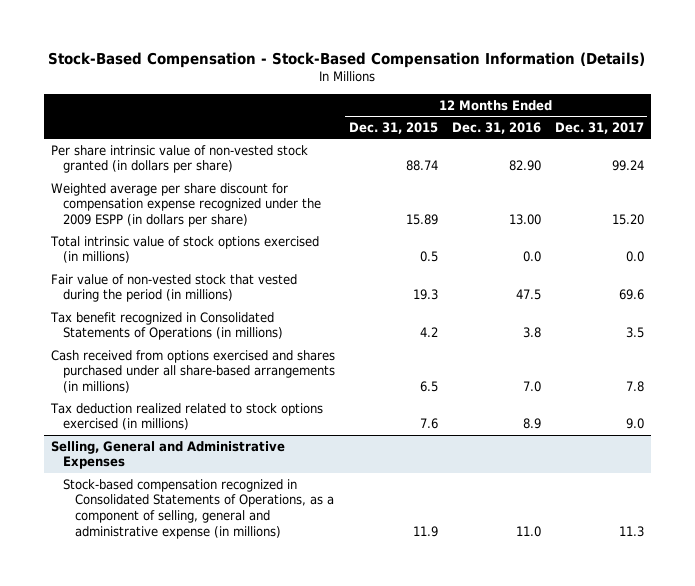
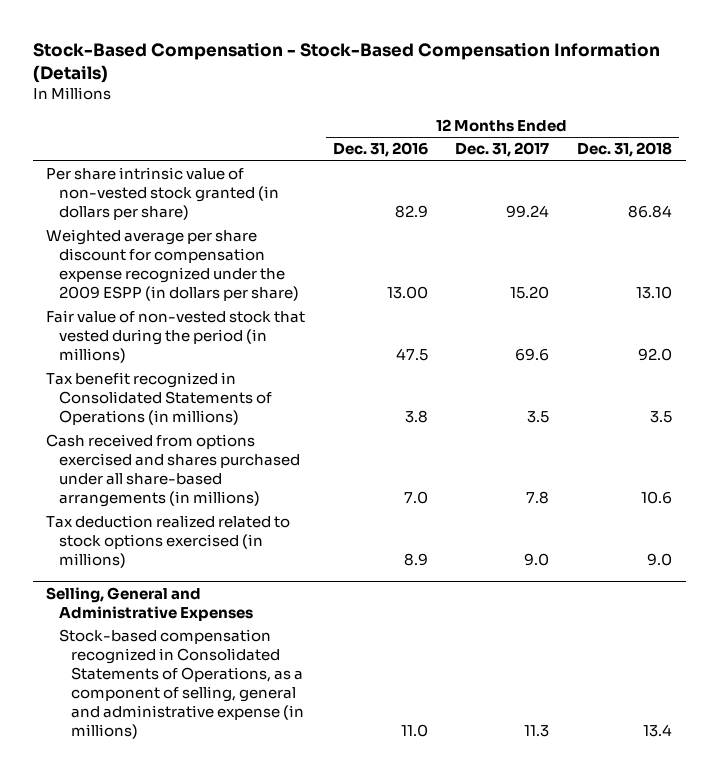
- | 12 Months Ended Dec. 31, 2015 | 12 Months Ended Dec. 31, 2016 | 12 Months Ended Dec. 31, 2017
+ | 12 Months Ended Dec. 31, 2016 | 12 Months Ended Dec. 31, 2017 | 12 Months Ended Dec. 31, 2018
- Per share intrinsic value of non-vested stock granted (in dollars per share) | 88.74 | 82.90 | 99.24
+ Per share intrinsic value of non-vested stock granted (in dollars per share) | 82.9 | 99.24 | 86.84
- Total intrinsic value of stock options exercised (in millions) | 0.5 | 0.0 | 0.0

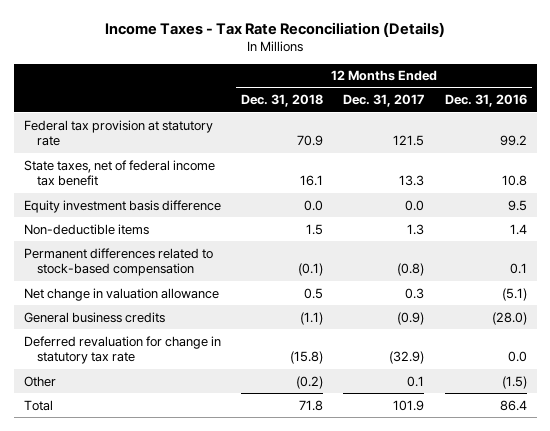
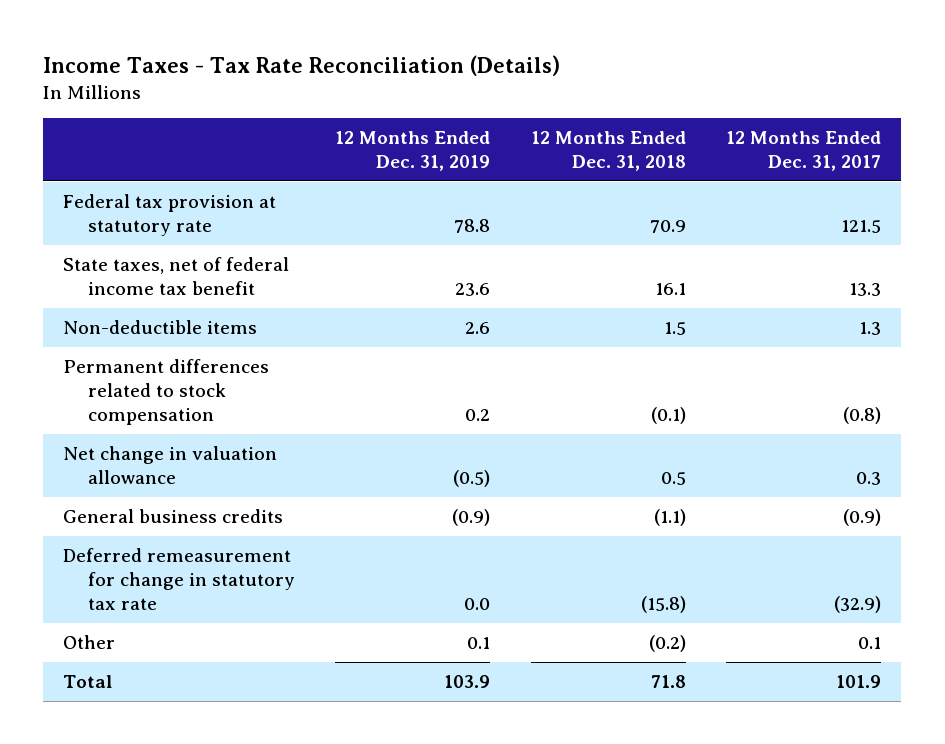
- | 12 Months Ended Dec. 31, 2018 | 12 Months Ended Dec. 31, 2017 | 12 Months Ended Dec. 31, 2016
+ | 12 Months Ended Dec. 31, 2019 | 12 Months Ended Dec. 31, 2018 | 12 Months Ended Dec. 31, 2017
- Equity investment basis difference | 0.0 | 0.0 | 9.5
- Permanent differences related to stock-based compensation | (0.1) | (0.8) | 0.1
+ Permanent differences related to stock compensation | 0.2 | (0.1) | (0.8)
- Deferred revaluation for change in statutory tax rate | (15.8) | (32.9) | 0.0
+ Deferred remeasurement for change in statutory tax rate | 0.0 | (15.8) | (32.9)

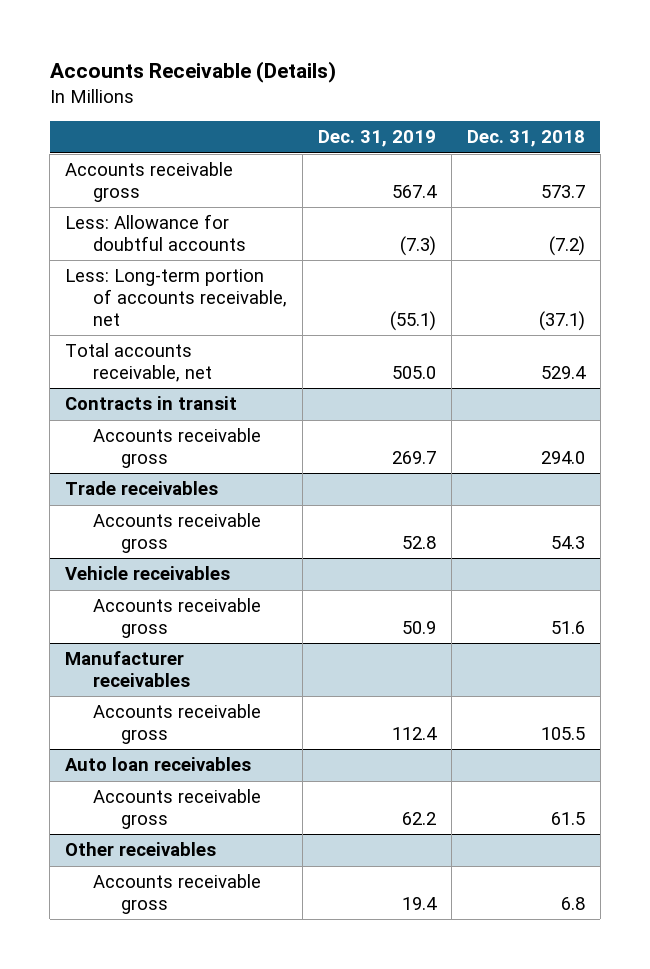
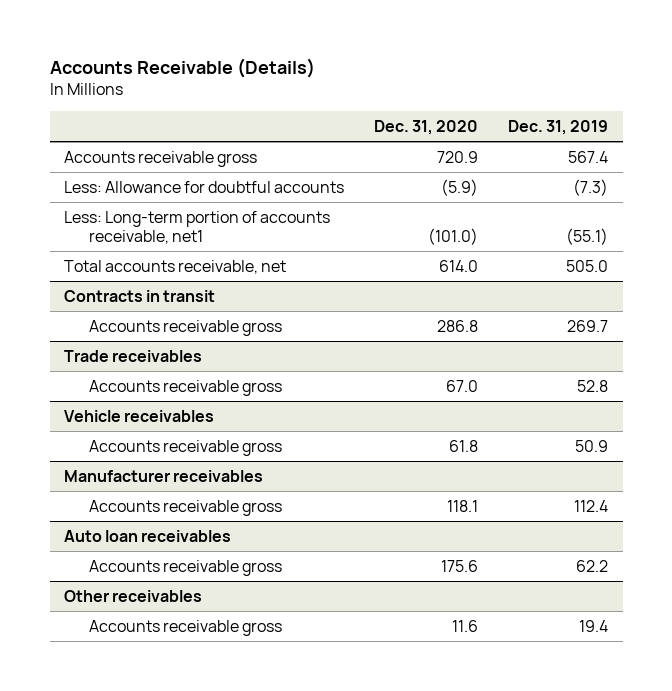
- | Dec. 31, 2019 | Dec. 31, 2018
+ | Dec. 31, 2020 | Dec. 31, 2019
- Less: Long-term portion of accounts receivable, net | (55.1) | (37.1)
+ Less: Long-term portion of accounts receivable, net1 | (101.0) | (55.1)

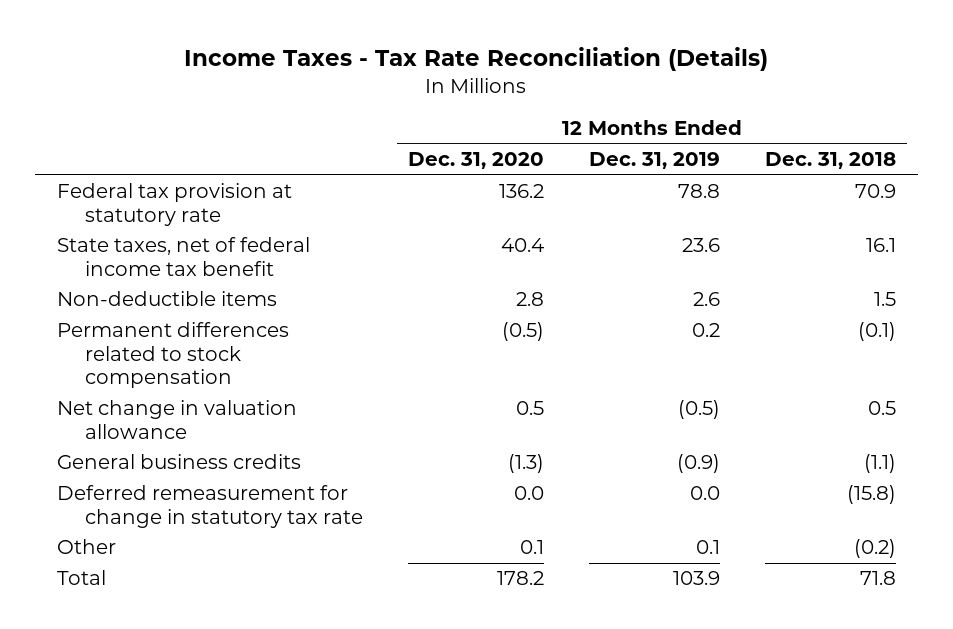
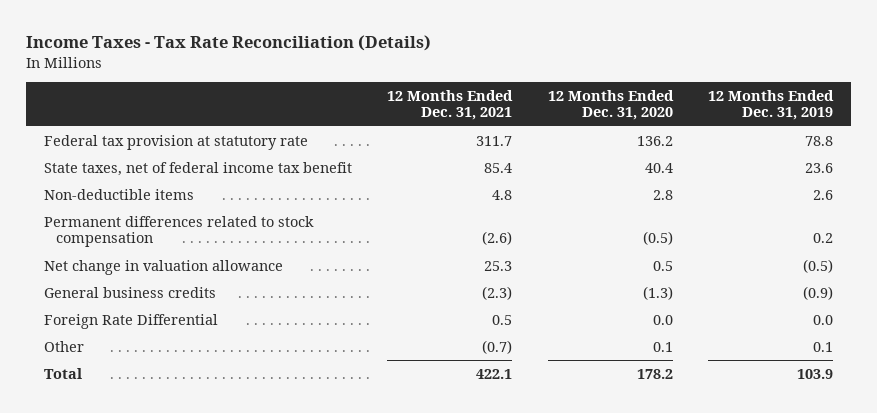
- | 12 Months Ended Dec. 31, 2020 | 12 Months Ended Dec. 31, 2019 | 12 Months Ended Dec. 31, 2018
+ | 12 Months Ended Dec. 31, 2021 | 12 Months Ended Dec. 31, 2020 | 12 Months Ended Dec. 31, 2019
- Deferred remeasurement for change in statutory tax rate | 0.0 | 0.0 | (15.8)
+ Foreign Rate Differential | 0.5 | 0.0 | 0.0

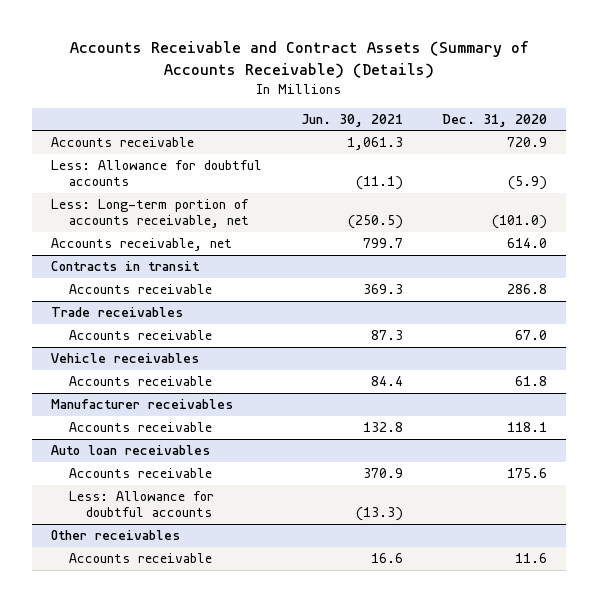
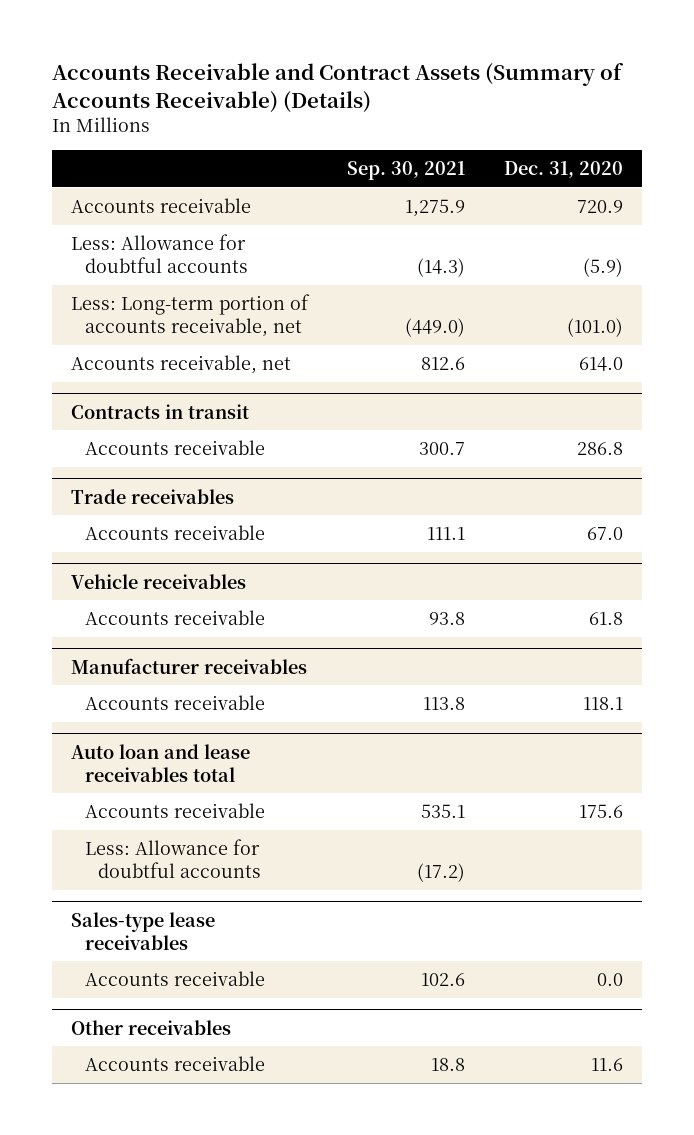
- | Jun. 30, 2021 | Dec. 31, 2020
+ | Sep. 30, 2021 | Dec. 31, 2020
- Auto loan receivables
+ Auto loan and lease receivables total
+ Sales-type lease receivables
+ Accounts receivable | 102.6 | 0.0

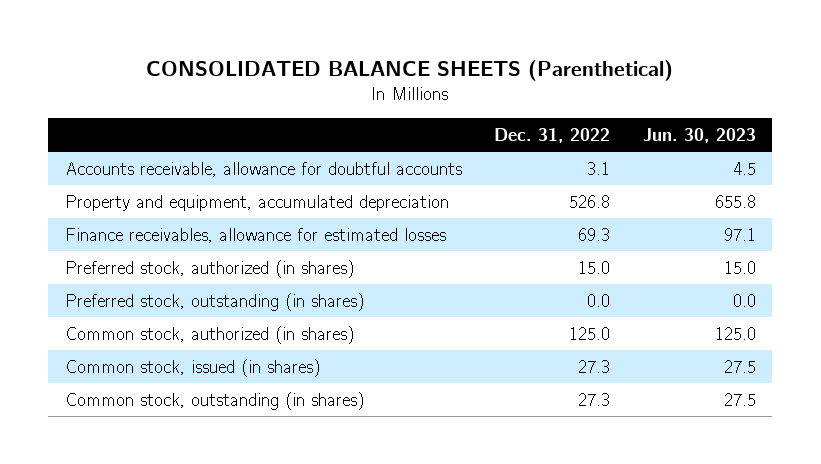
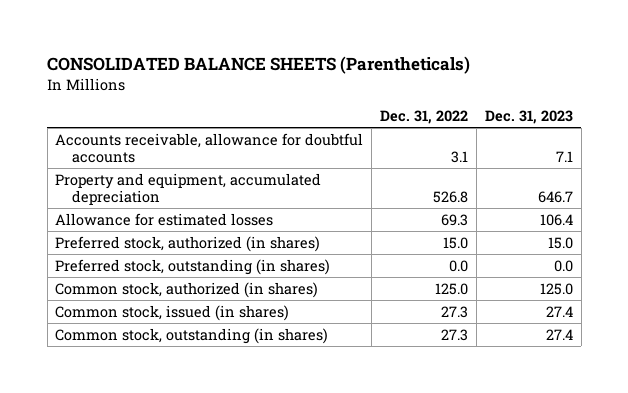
- CONSOLIDATED BALANCE SHEETS (Parenthetical)
+ CONSOLIDATED BALANCE SHEETS (Parentheticals)
- | Dec. 31, 2022 | Jun. 30, 2023
+ | Dec. 31, 2022 | Dec. 31, 2023
- Finance receivables, allowance for estimated losses | 69.3 | 97.1
+ Allowance for estimated losses | 69.3 | 106.4

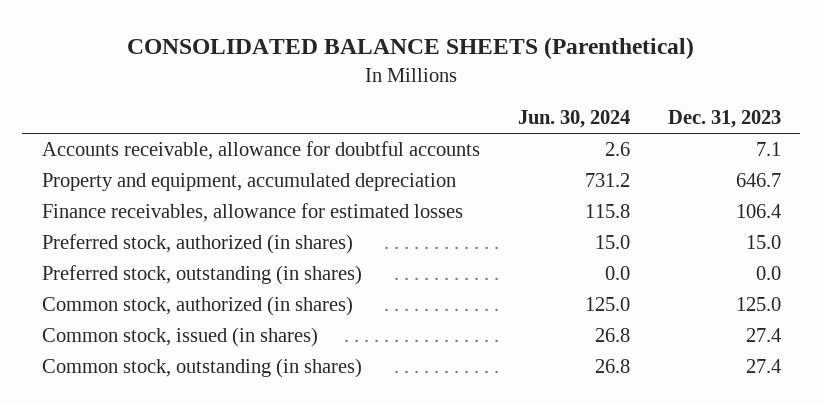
- CONSOLIDATED BALANCE SHEETS (Parentheticals)
+ CONSOLIDATED BALANCE SHEETS (Parenthetical)
- | Dec. 31, 2022 | Dec. 31, 2023
+ | Jun. 30, 2024 | Dec. 31, 2023
- Allowance for estimated losses | 69.3 | 106.4
+ Finance receivables, allowance for estimated losses | 115.8 | 106.4

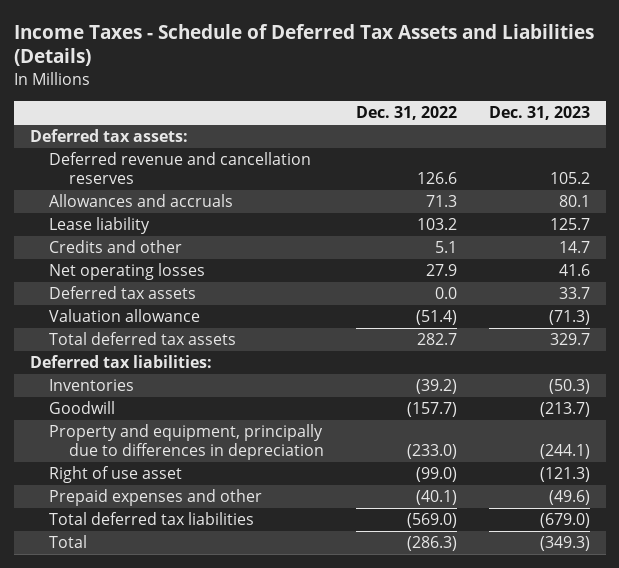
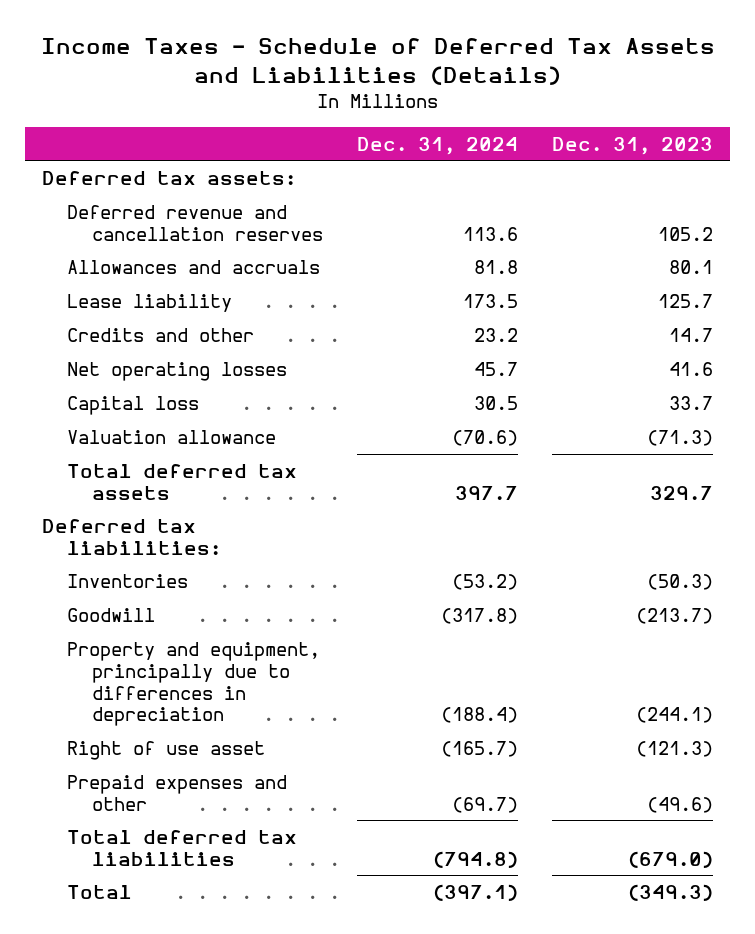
- | Dec. 31, 2022 | Dec. 31, 2023
+ | Dec. 31, 2024 | Dec. 31, 2023
- Deferred tax assets | 0.0 | 33.7
+ Capital loss | 30.5 | 33.7

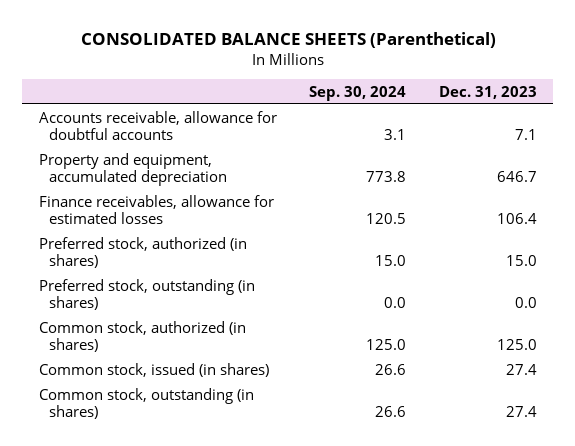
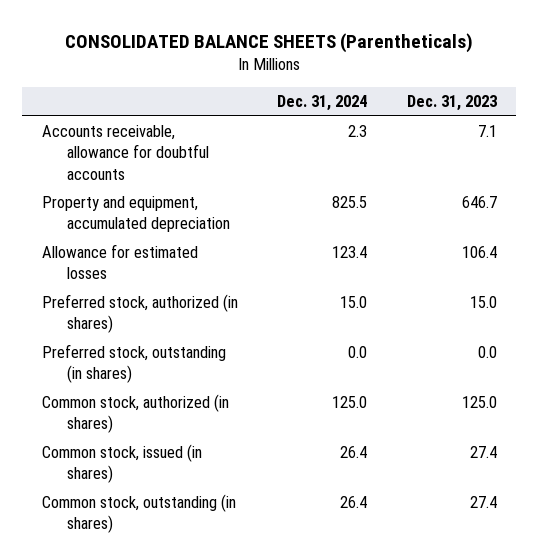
- CONSOLIDATED BALANCE SHEETS (Parenthetical)
+ CONSOLIDATED BALANCE SHEETS (Parentheticals)
- | Sep. 30, 2024 | Dec. 31, 2023
+ | Dec. 31, 2024 | Dec. 31, 2023
- Finance receivables, allowance for estimated losses | 120.5 | 106.4
+ Allowance for estimated losses | 123.4 | 106.4

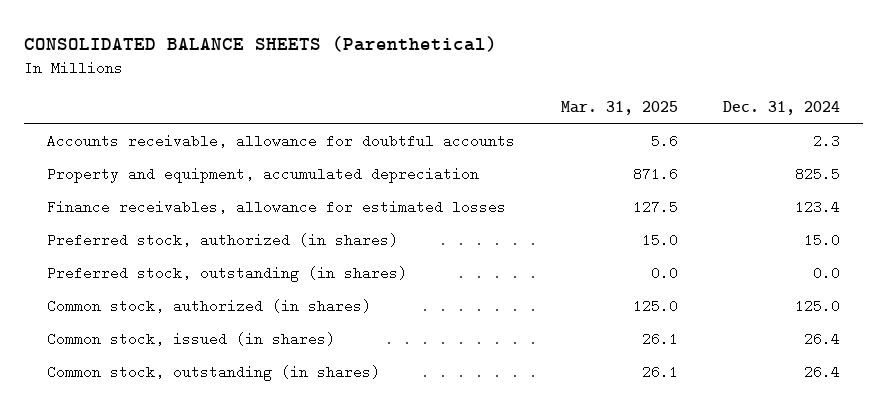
- CONSOLIDATED BALANCE SHEETS (Parentheticals)
+ CONSOLIDATED BALANCE SHEETS (Parenthetical)
- | Dec. 31, 2024 | Dec. 31, 2023
+ | Mar. 31, 2025 | Dec. 31, 2024
- Allowance for estimated losses | 123.4 | 106.4
+ Finance receivables, allowance for estimated losses | 127.5 | 123.4

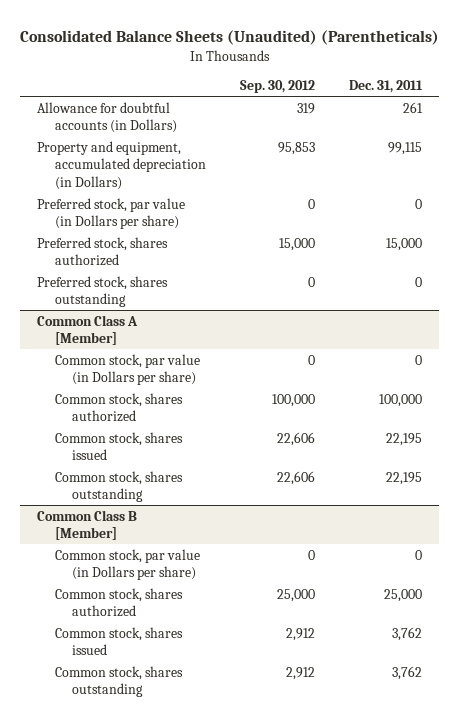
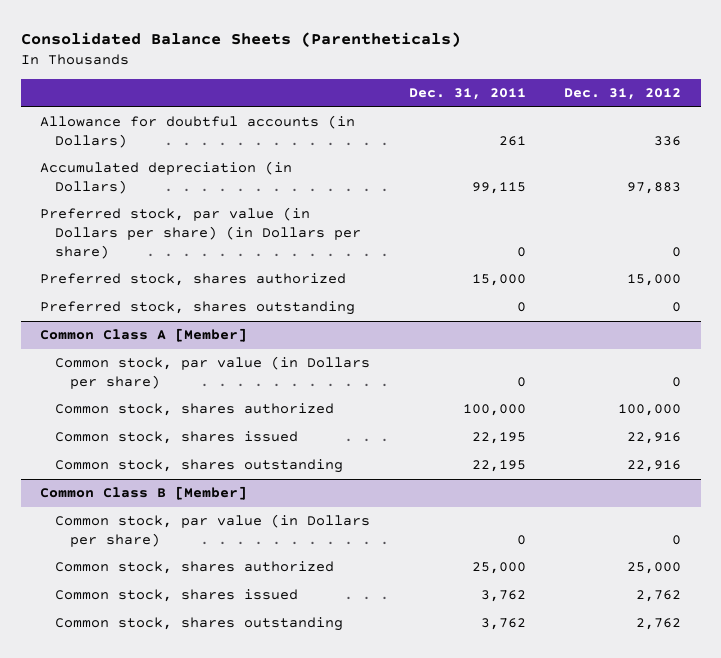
- Consolidated Balance Sheets (Unaudited) (Parentheticals)
+ Consolidated Balance Sheets (Parentheticals)
- | Sep. 30, 2012 | Dec. 31, 2011
+ | Dec. 31, 2011 | Dec. 31, 2012
- Property and equipment, accumulated depreciation (in Dollars) | 95,853 | 99,115
- Preferred stock, par value (in Dollars per share) | 0 | 0
+ Accumulated depreciation (in Dollars) | 99,115 | 97,883
+ Preferred stock, par value (in Dollars per share) (in Dollars per share) | 0 | 0

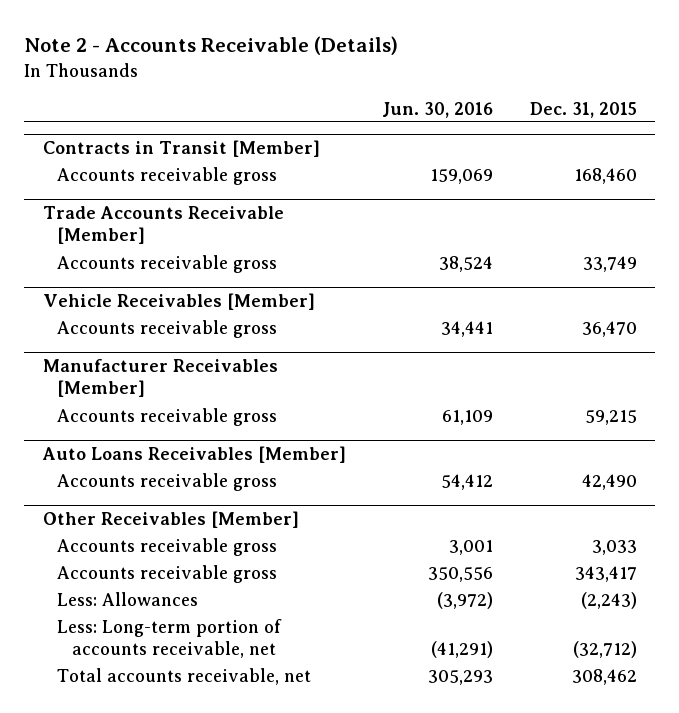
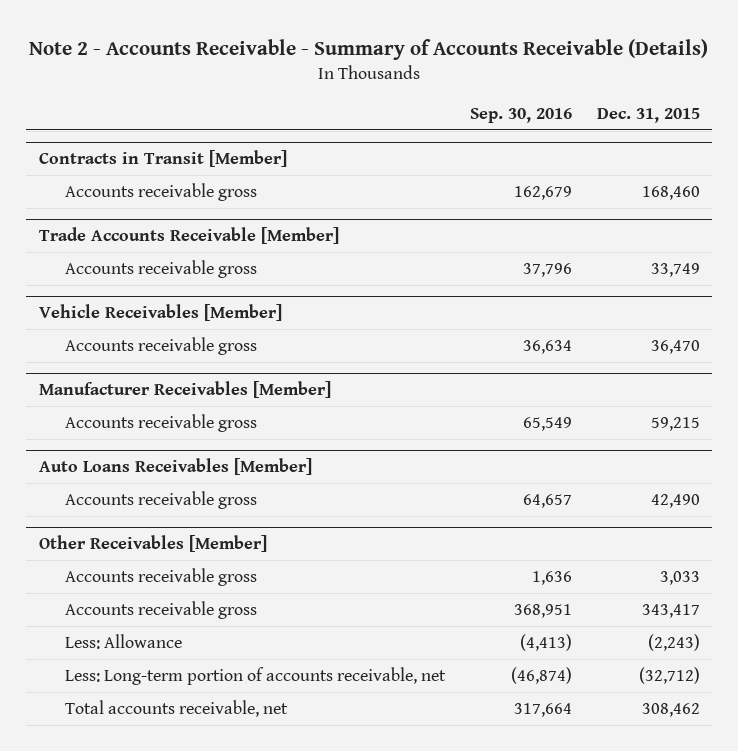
- Note 2 - Accounts Receivable (Details)
+ Note 2 - Accounts Receivable - Summary of Accounts Receivable (Details)
- | Jun. 30, 2016 | Dec. 31, 2015
+ | Sep. 30, 2016 | Dec. 31, 2015
@ Other Receivables [Member]
- Less: Allowances | (3,972) | (2,243)
+ Less: Allowance | (4,413) | (2,243)

